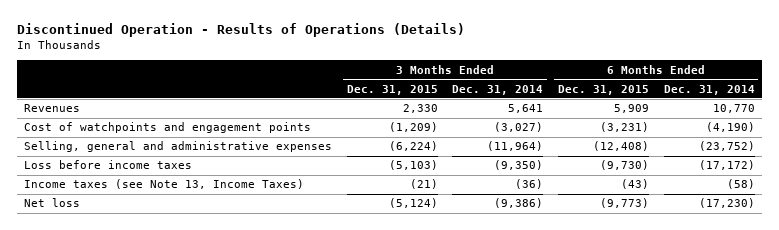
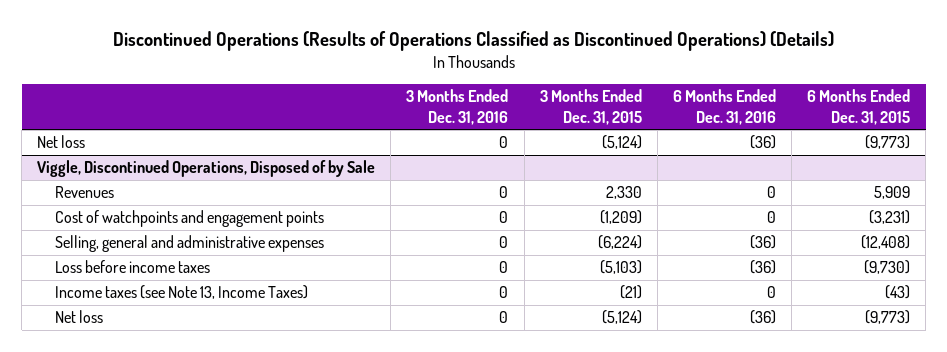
- Discontinued Operation - Results of Operations (Details)
+ Discontinued Operations (Results of Operations Classified as Discontinued Operations) (Details)
- | 3 Months Ended Dec. 31, 2015 | 3 Months Ended Dec. 31, 2014 | 6 Months Ended Dec. 31, 2015 | 6 Months Ended Dec. 31, 2014
+ | 3 Months Ended Dec. 31, 2016 | 3 Months Ended Dec. 31, 2015 | 6 Months Ended Dec. 31, 2016 | 6 Months Ended Dec. 31, 2015
+ Net loss | 0 | (5,124) | (36) | (9,773)
+ Viggle, Discontinued Operations, Disposed of by Sale

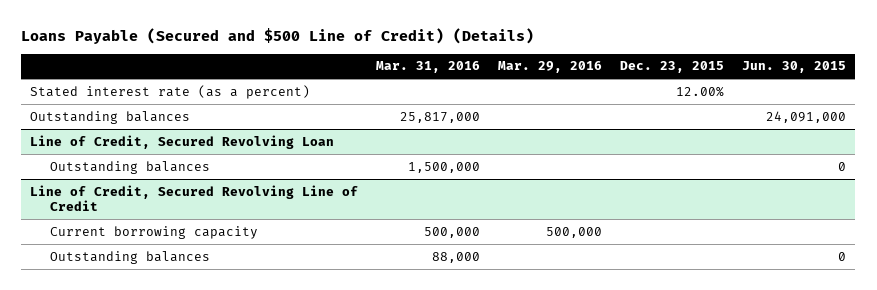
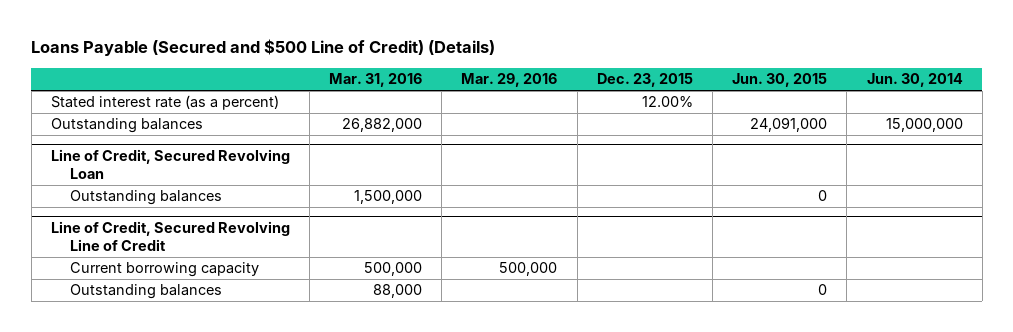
- | Mar. 31, 2016 | Mar. 29, 2016 | Dec. 23, 2015 | Jun. 30, 2015
+ | Mar. 31, 2016 | Mar. 29, 2016 | Dec. 23, 2015 | Jun. 30, 2015 | Jun. 30, 2014
- Outstanding balances | 25,817,000 | | | 24,091,000
+ Outstanding balances | 26,882,000 | | | 24,091,000 | 15,000,000

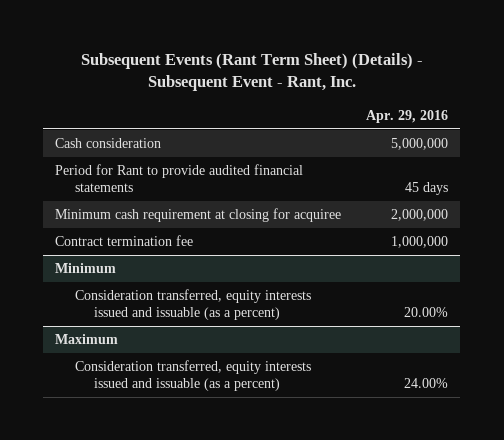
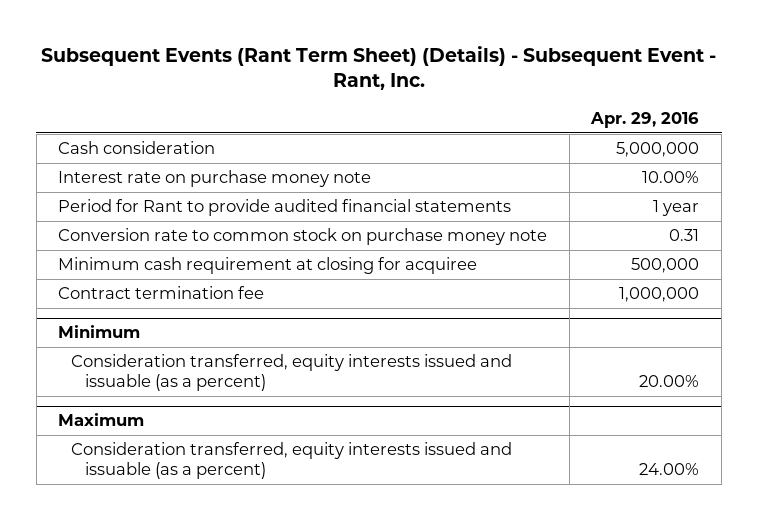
- Period for Rant to provide audited financial statements | 45 days
- Minimum cash requirement at closing for acquiree | 2,000,000
+ Interest rate on purchase money note | 10.00%
+ Period for Rant to provide audited financial statements | 1 year
+ Conversion rate to common stock on purchase money note | 0.31
+ Minimum cash requirement at closing for acquiree | 500,000

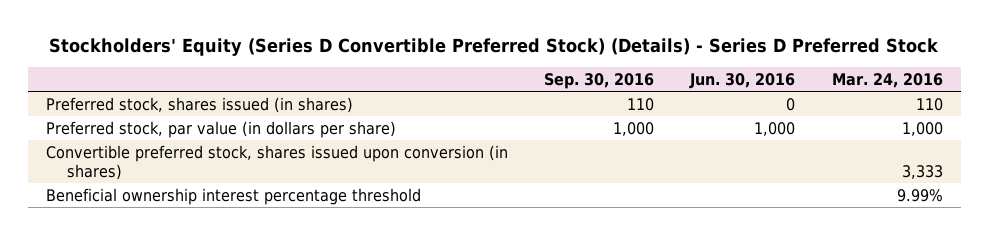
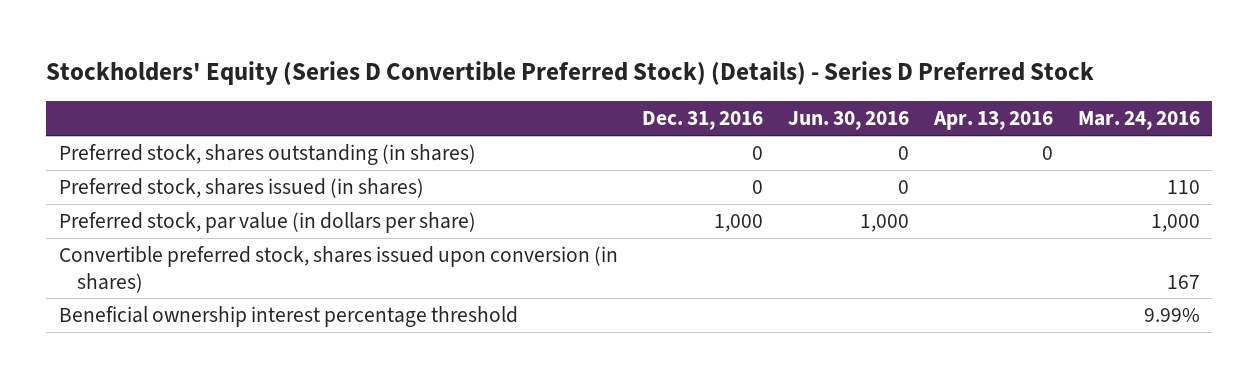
- | Sep. 30, 2016 | Jun. 30, 2016 | Mar. 24, 2016
+ | Dec. 31, 2016 | Jun. 30, 2016 | Apr. 13, 2016 | Mar. 24, 2016
+ Preferred stock, shares outstanding (in shares) | 0 | 0 | 0 |
- Convertible preferred stock, shares issued upon conversion (in shares) | | | 3,333
+ Convertible preferred stock, shares issued upon conversion (in shares) | | | | 167

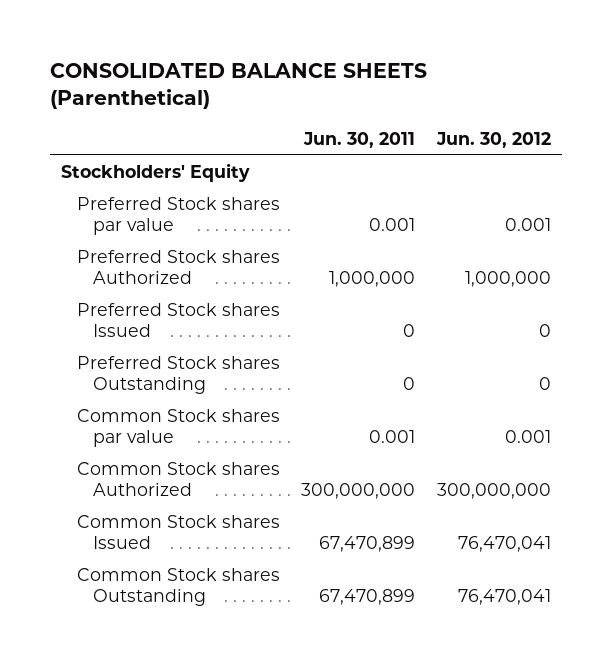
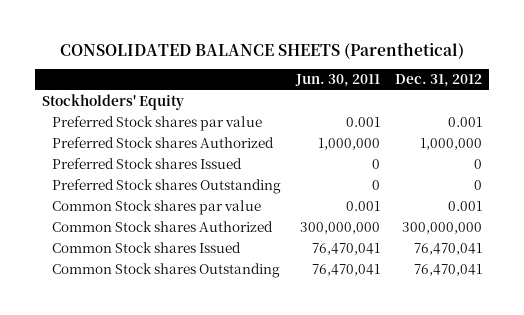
- | Jun. 30, 2011 | Jun. 30, 2012
+ | Jun. 30, 2011 | Dec. 31, 2012
- Common Stock shares Issued | 67,470,899 | 76,470,041
- Common Stock shares Outstanding | 67,470,899 | 76,470,041
+ Common Stock shares Issued | 76,470,041 | 76,470,041
+ Common Stock shares Outstanding | 76,470,041 | 76,470,041

